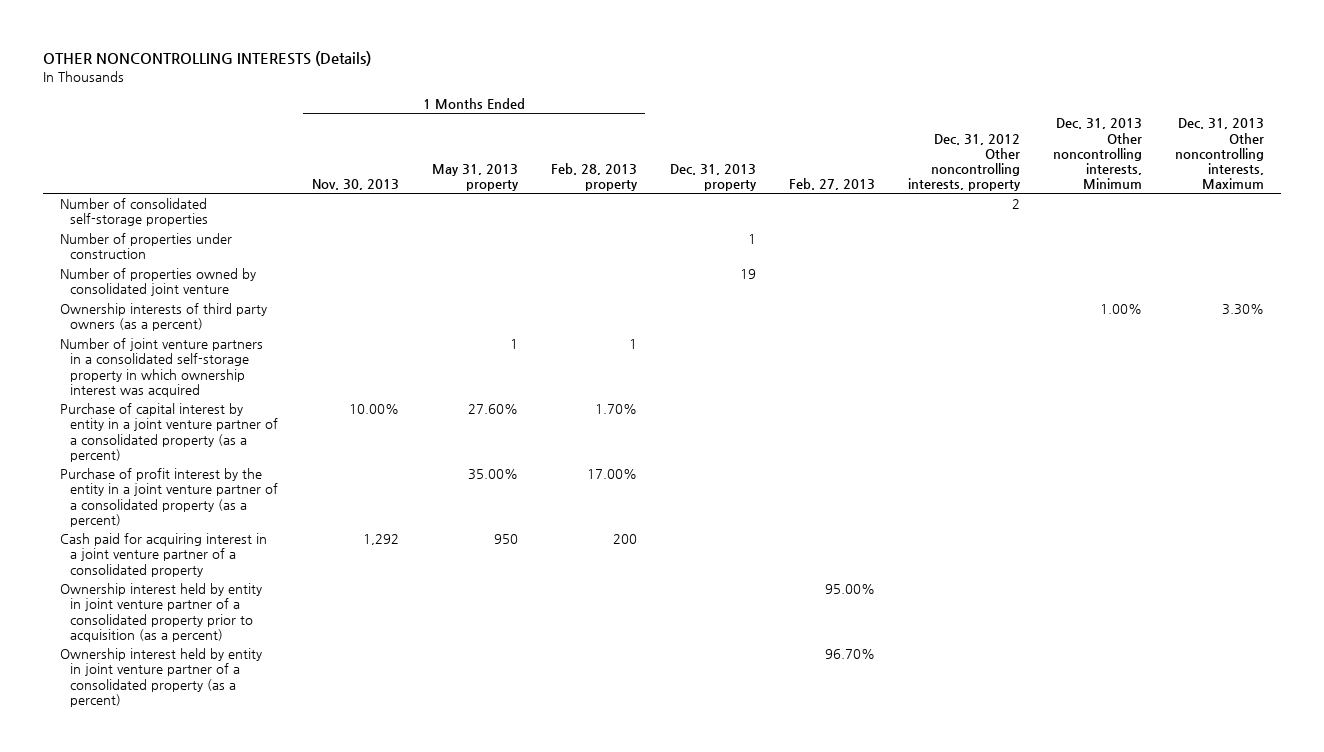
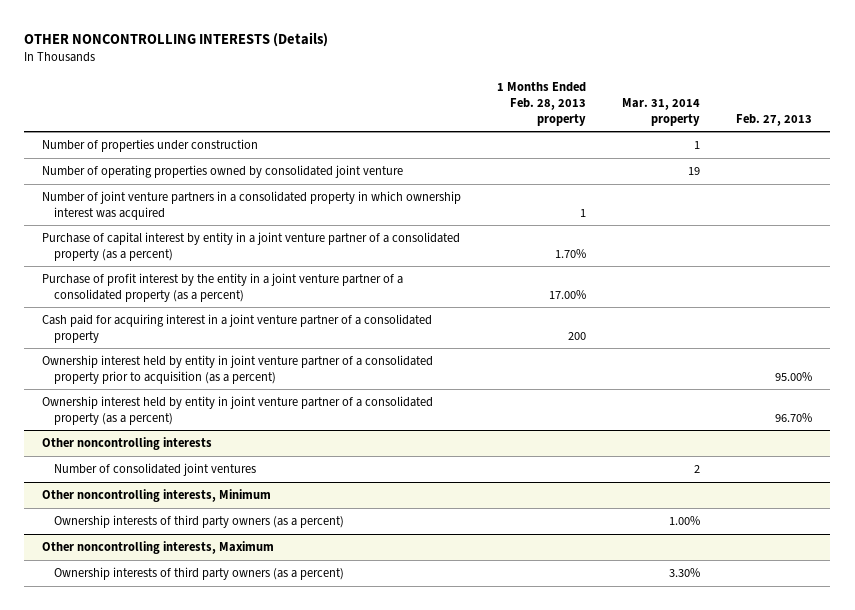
- | 1 Months Ended Nov. 30, 2013 | 1 Months Ended May 31, 2013 property | 1 Months Ended Feb. 28, 2013 property | Dec. 31, 2013 property | Feb. 27, 2013 | Dec. 31, 2012 Other noncontrolling interests, property | Dec. 31, 2013 Other noncontrolling interests, Minimum | Dec. 31, 2013 Other noncontrolling interests, Maximum
+ | 1 Months Ended Feb. 28, 2013 property | Mar. 31, 2014 property | Feb. 27, 2013
- Number of consolidated self-storage properties | | | | | | 2 | |
- Number of properties owned by consolidated joint venture | | | | 19 | | | |
- Ownership interests of third party owners (as a percent) | | | | | | | 1.00% | 3.30%
- Number of joint venture partners in a consolidated self-storage property in which ownership interest was acquired | | 1 | 1 | | | | |
+ Number of operating properties owned by consolidated joint venture | | 19 |
+ Number of joint venture partners in a consolidated property in which ownership interest was acquired | 1 | |
+ Other noncontrolling interests
+ Number of consolidated joint ventures | | 2 |
+ Other noncontrolling interests, Minimum
+ Ownership interests of third party owners (as a percent) | | 1.00% |
+ Other noncontrolling interests, Maximum
+ Ownership interests of third party owners (as a percent) | | 3.30% |

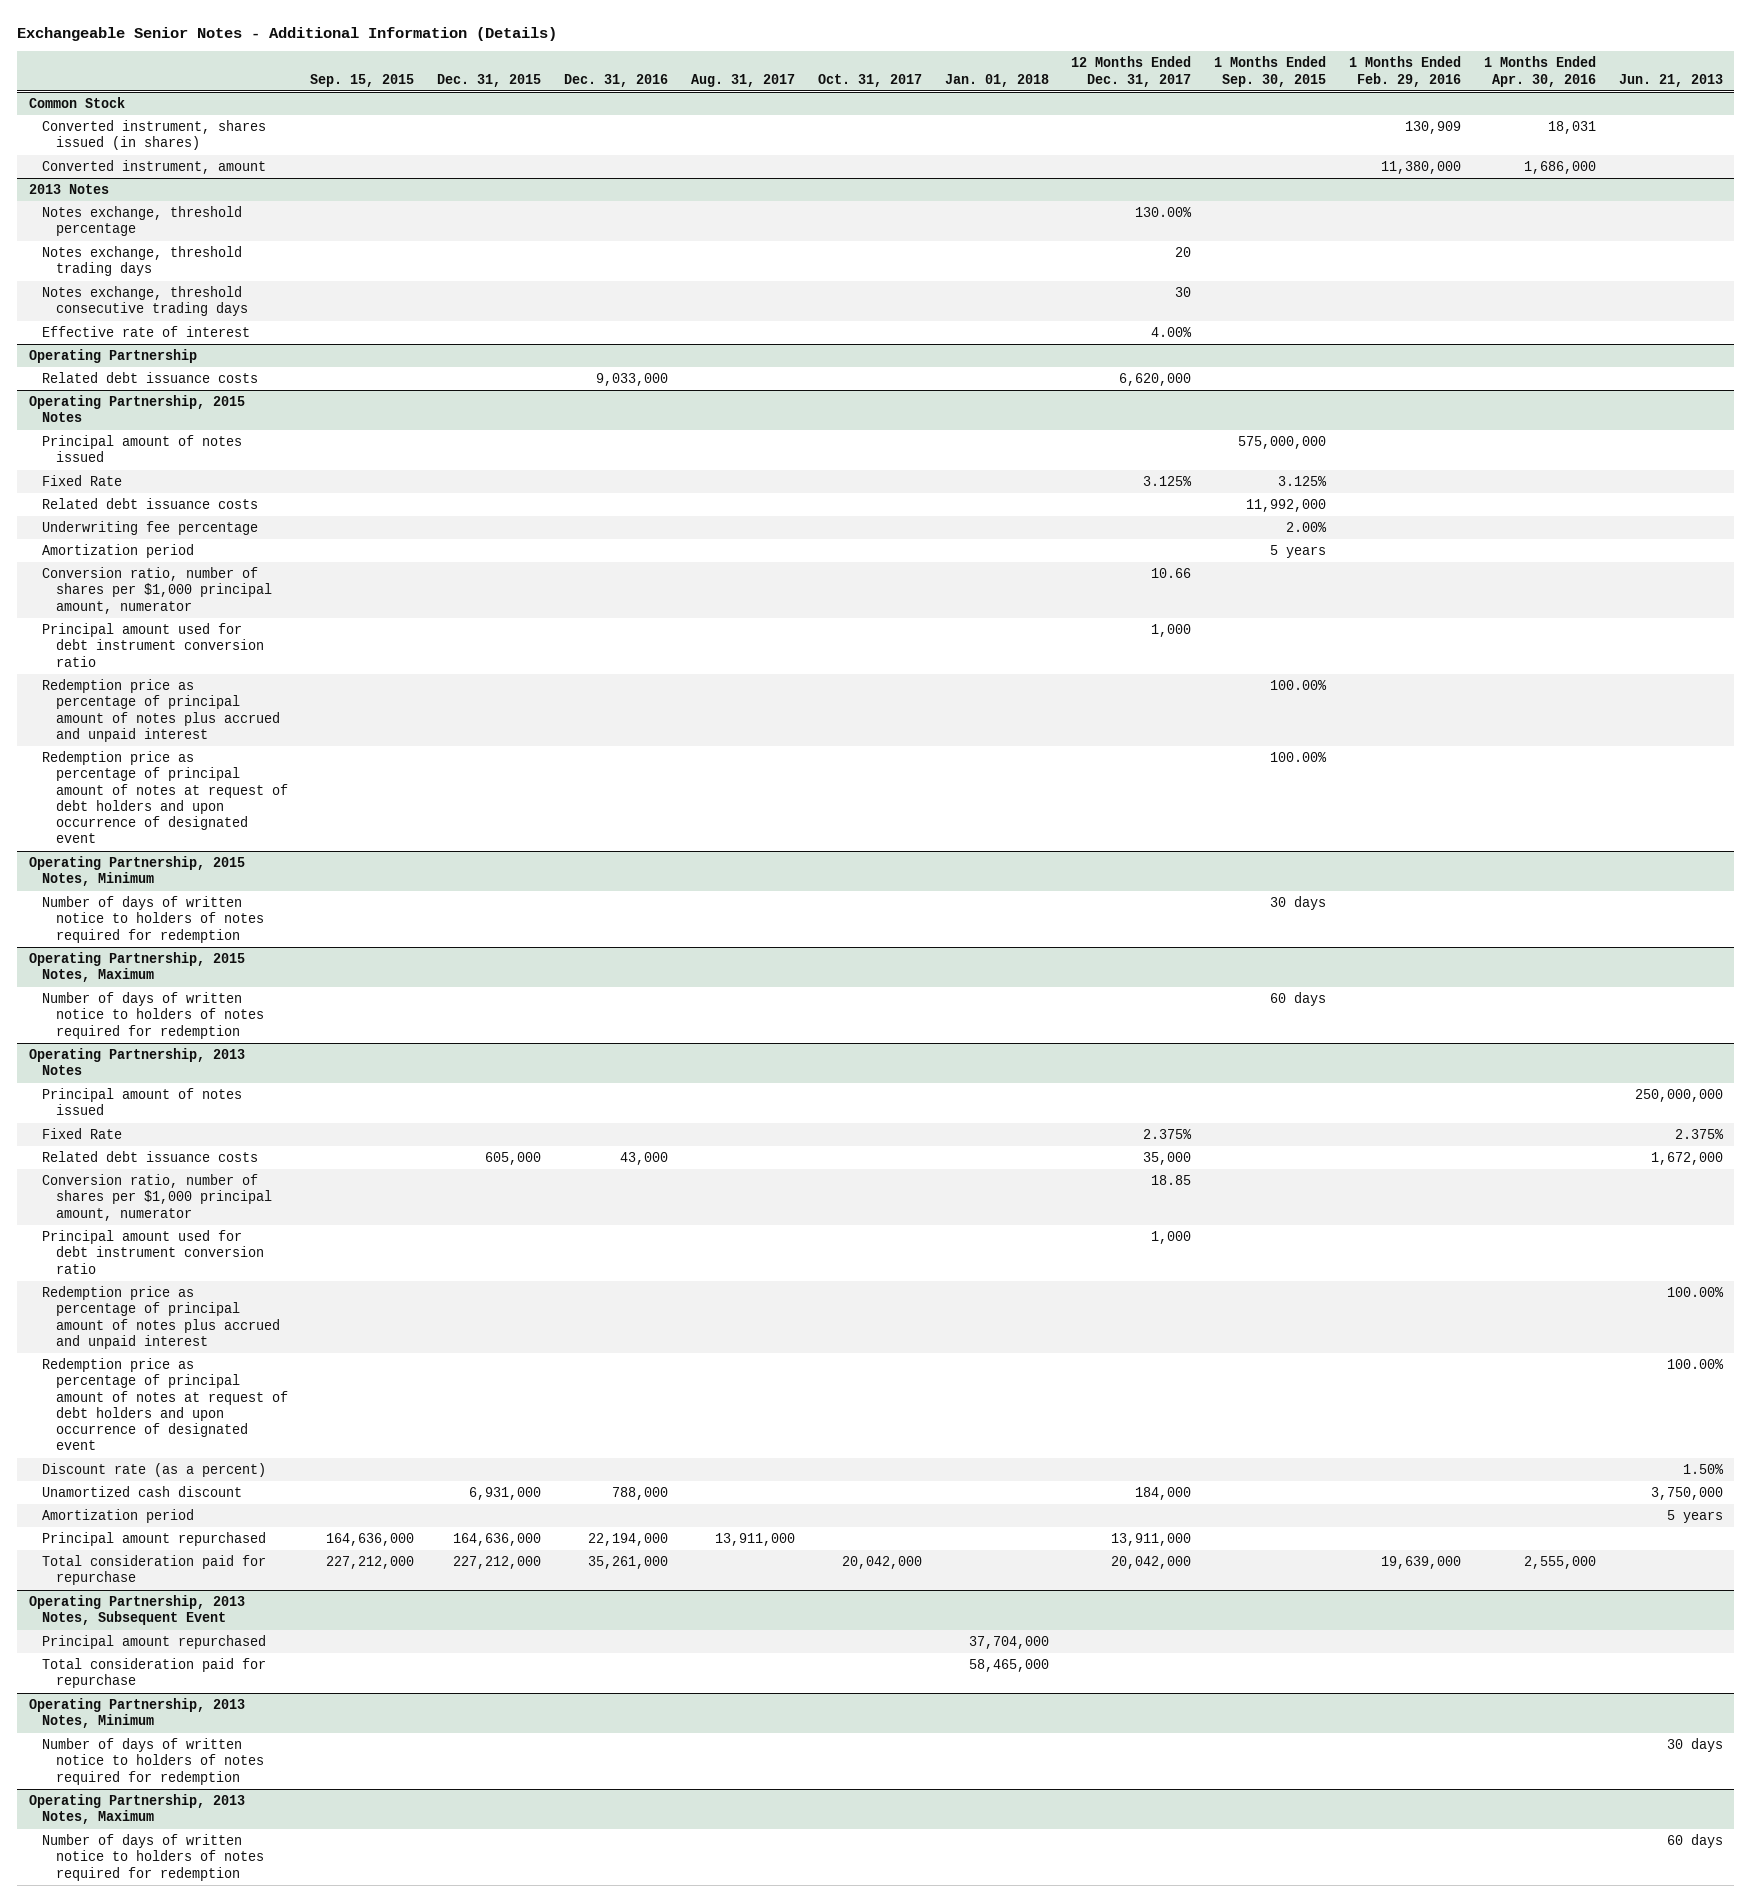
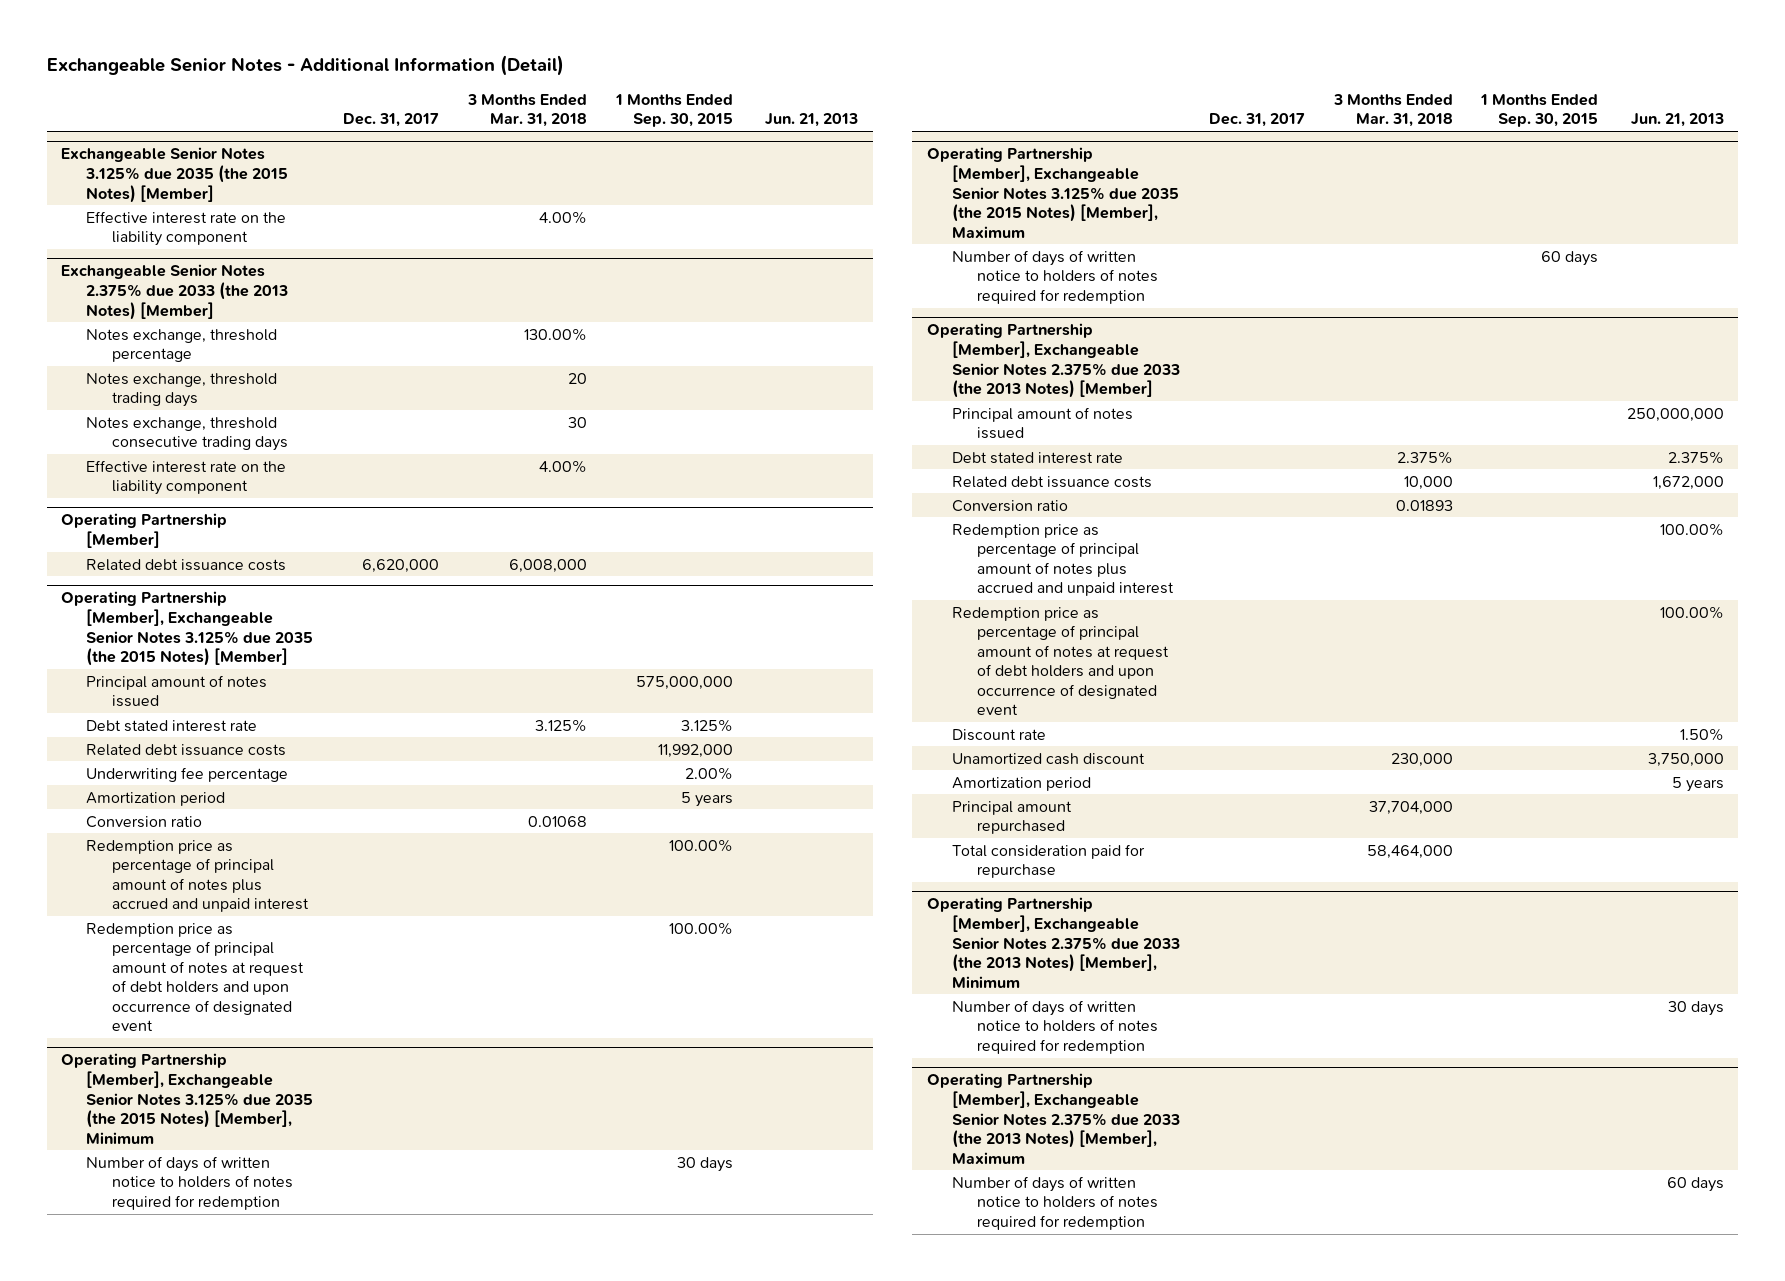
- Exchangeable Senior Notes - Additional Information (Details)
+ Exchangeable Senior Notes - Additional Information (Detail)
- | Sep. 15, 2015 | Dec. 31, 2015 | Dec. 31, 2016 | Aug. 31, 2017 | Oct. 31, 2017 | Jan. 01, 2018 | 12 Months Ended Dec. 31, 2017 | 1 Months Ended Sep. 30, 2015 | 1 Months Ended Feb. 29, 2016 | 1 Months Ended Apr. 30, 2016 | Jun. 21, 2013
+ | Dec. 31, 2017 | 3 Months Ended Mar. 31, 2018 | 1 Months Ended Sep. 30, 2015 | Jun. 21, 2013
- Common Stock
- Converted instrument, shares issued (in shares) | | | | | | | | | 130,909 | 18,031 |
- Converted instrument, amount | | | | | | | | | 11,380,000 | 1,686,000 |
- 2013 Notes
+ Exchangeable Senior Notes 3.125% due 2035 (the 2015 Notes) [Member]
+ Effective interest rate on the liability component | | 4.00% | |
+ Exchangeable Senior Notes 2.375% due 2033 (the 2013 Notes) [Member]
- Effective rate of interest | | | | | | | 4.00% | | | |
- Operating Partnership
+ Effective interest rate on the liability component | | 4.00% | |
+ Operating Partnership [Member]
- Operating Partnership, 2015 Notes
+ Operating Partnership [Member], Exchangeable Senior Notes 3.125% due 2035 (the 2015 Notes) [Member]
- Fixed Rate | | | | | | | 3.125% | 3.125% | | |
+ Debt stated interest rate | | 3.125% | 3.125% |
- Conversion ratio, number of shares per $1,000 principal amount, numerator | | | | | | | 10.66 | | | |
- Principal amount used for debt instrument conversion ratio | | | | | | | 1,000 | | | |
+ Conversion ratio | | 0.01068 | |
- Operating Partnership, 2015 Notes, Minimum
+ Operating Partnership [Member], Exchangeable Senior Notes 3.125% due 2035 (the 2015 Notes) [Member], Minimum
- Operating Partnership, 2015 Notes, Maximum
+ Operating Partnership [Member], Exchangeable Senior Notes 3.125% due 2035 (the 2015 Notes) [Member], Maximum
- Operating Partnership, 2013 Notes
+ Operating Partnership [Member], Exchangeable Senior Notes 2.375% due 2033 (the 2013 Notes) [Member]
- Fixed Rate | | | | | | | 2.375% | | | | 2.375%
+ Debt stated interest rate | | 2.375% | | 2.375%
- Conversion ratio, number of shares per $1,000 principal amount, numerator | | | | | | | 18.85 | | | |
- Principal amount used for debt instrument conversion ratio | | | | | | | 1,000 | | | |
+ Conversion ratio | | 0.01893 | |
- Discount rate (as a percent) | | | | | | | | | | | 1.50%
+ Discount rate | | | | 1.50%
- Operating Partnership, 2013 Notes, Subsequent Event
- Principal amount repurchased | | | | | | 37,704,000 | | | | |
- Total consideration paid for repurchase | | | | | | 58,465,000 | | | | |
- Operating Partnership, 2013 Notes, Minimum
+ Operating Partnership [Member], Exchangeable Senior Notes 2.375% due 2033 (the 2013 Notes) [Member], Minimum
- Operating Partnership, 2013 Notes, Maximum
+ Operating Partnership [Member], Exchangeable Senior Notes 2.375% due 2033 (the 2013 Notes) [Member], Maximum

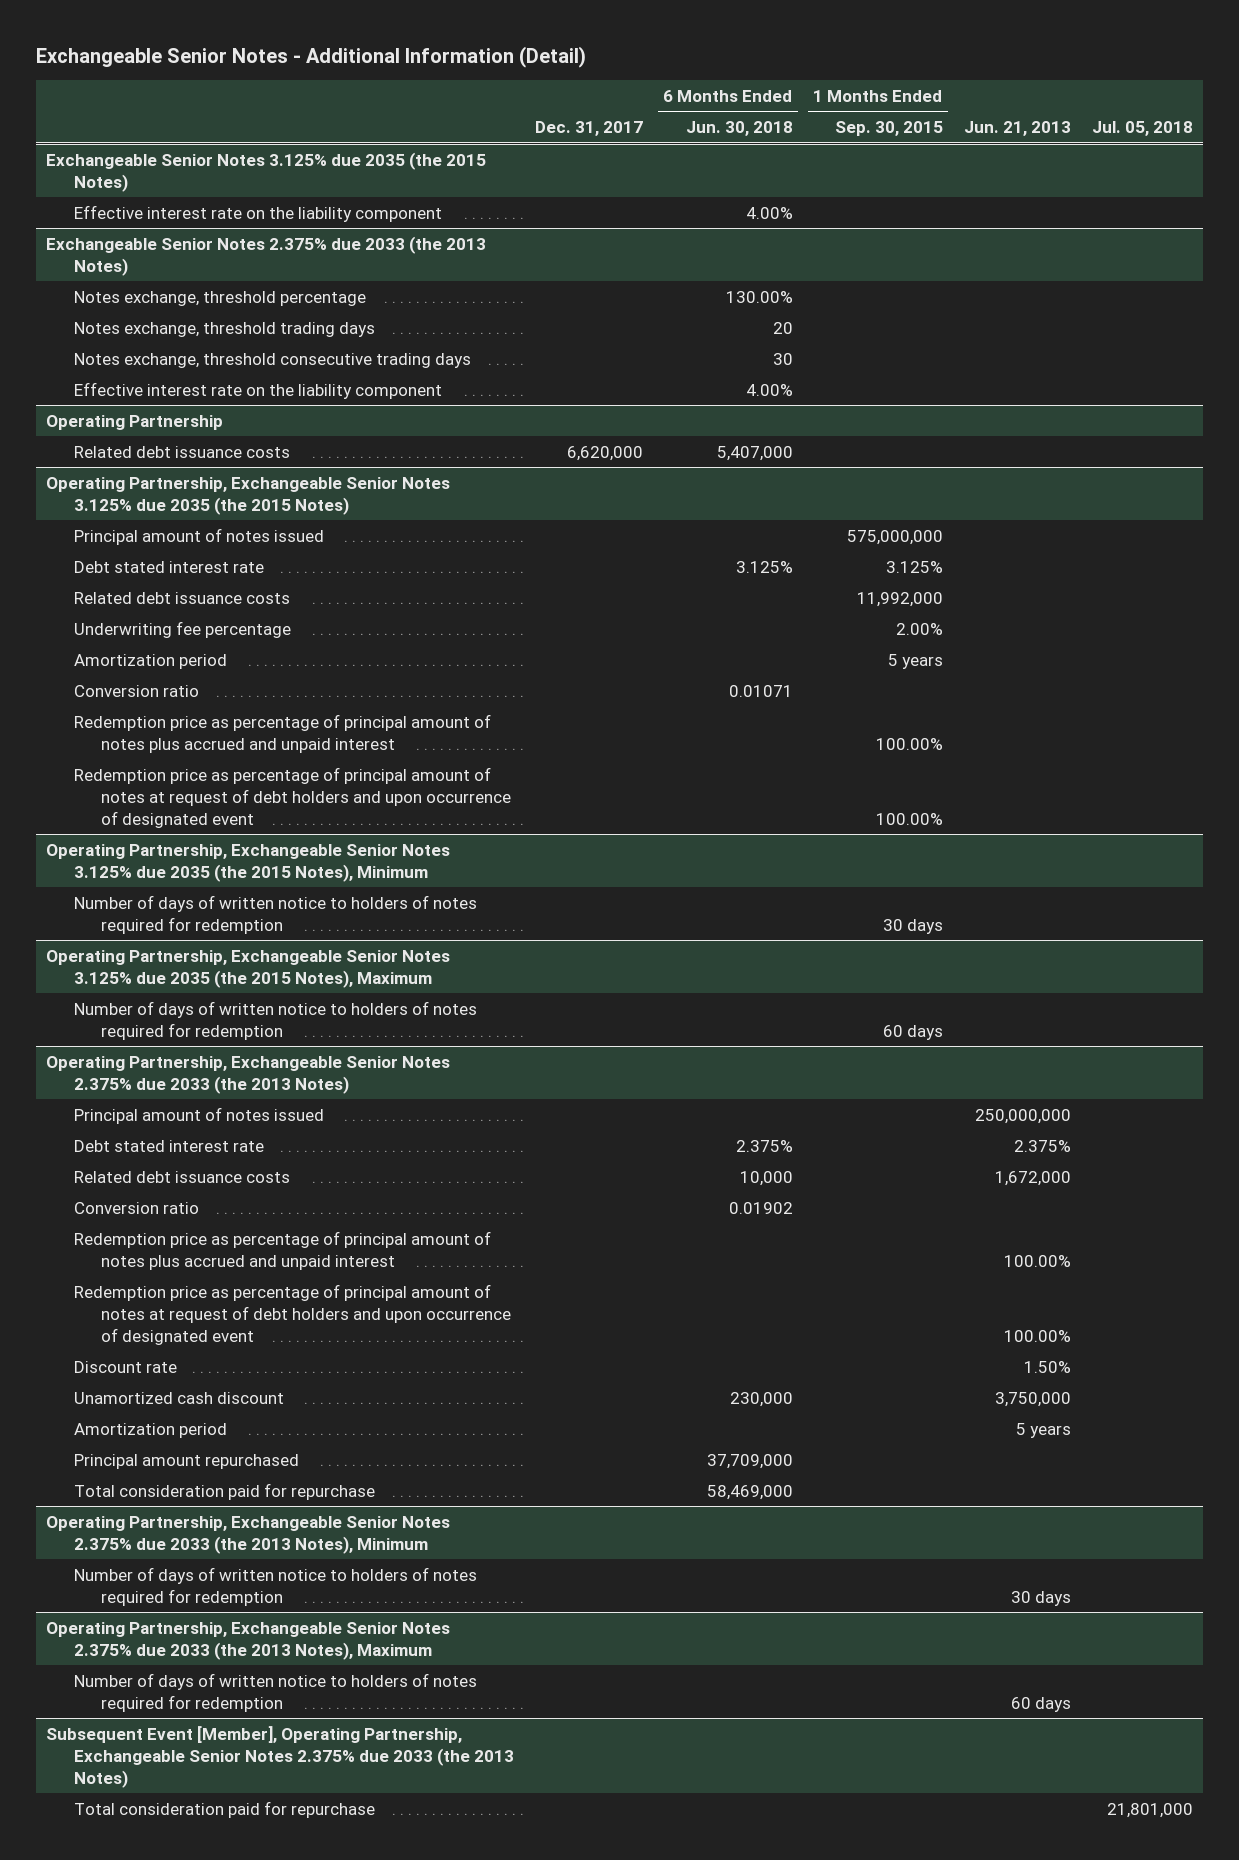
- | Dec. 31, 2017 | 3 Months Ended Mar. 31, 2018 | 1 Months Ended Sep. 30, 2015 | Jun. 21, 2013
+ | Dec. 31, 2017 | 6 Months Ended Jun. 30, 2018 | 1 Months Ended Sep. 30, 2015 | Jun. 21, 2013 | Jul. 05, 2018
- Exchangeable Senior Notes 3.125% due 2035 (the 2015 Notes) [Member]
+ Exchangeable Senior Notes 3.125% due 2035 (the 2015 Notes)
- Exchangeable Senior Notes 2.375% due 2033 (the 2013 Notes) [Member]
+ Exchangeable Senior Notes 2.375% due 2033 (the 2013 Notes)
- Operating Partnership [Member]
+ Operating Partnership
- Operating Partnership [Member], Exchangeable Senior Notes 3.125% due 2035 (the 2015 Notes) [Member]
+ Operating Partnership, Exchangeable Senior Notes 3.125% due 2035 (the 2015 Notes)
- Operating Partnership [Member], Exchangeable Senior Notes 3.125% due 2035 (the 2015 Notes) [Member], Minimum
+ Operating Partnership, Exchangeable Senior Notes 3.125% due 2035 (the 2015 Notes), Minimum
- Operating Partnership [Member], Exchangeable Senior Notes 3.125% due 2035 (the 2015 Notes) [Member], Maximum
+ Operating Partnership, Exchangeable Senior Notes 3.125% due 2035 (the 2015 Notes), Maximum
- Operating Partnership [Member], Exchangeable Senior Notes 2.375% due 2033 (the 2013 Notes) [Member]
+ Operating Partnership, Exchangeable Senior Notes 2.375% due 2033 (the 2013 Notes)
- Operating Partnership [Member], Exchangeable Senior Notes 2.375% due 2033 (the 2013 Notes) [Member], Minimum
+ Operating Partnership, Exchangeable Senior Notes 2.375% due 2033 (the 2013 Notes), Minimum
- Operating Partnership [Member], Exchangeable Senior Notes 2.375% due 2033 (the 2013 Notes) [Member], Maximum
+ Operating Partnership, Exchangeable Senior Notes 2.375% due 2033 (the 2013 Notes), Maximum
+ Subsequent Event [Member], Operating Partnership, Exchangeable Senior Notes 2.375% due 2033 (the 2013 Notes)
+ Total consideration paid for repurchase | | | | | 21,801,000

